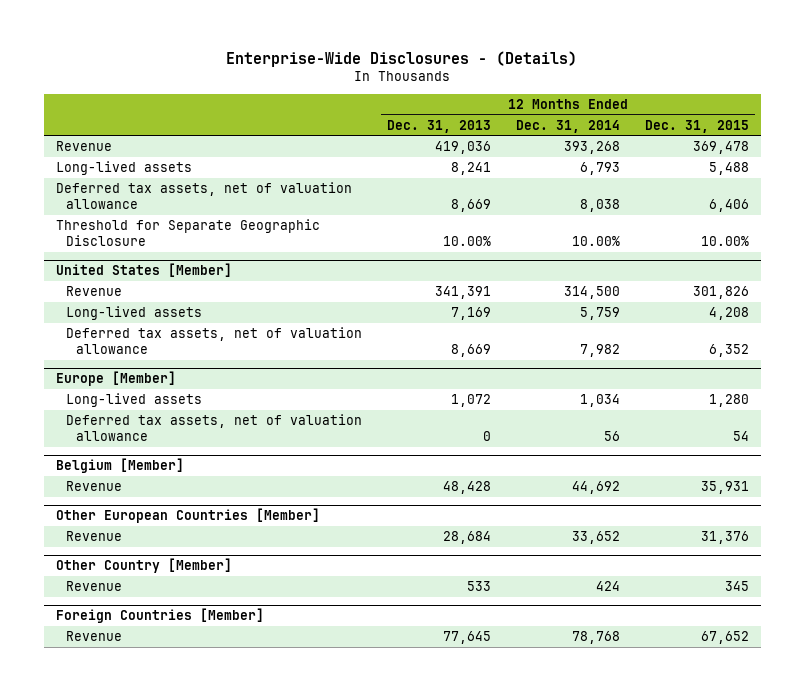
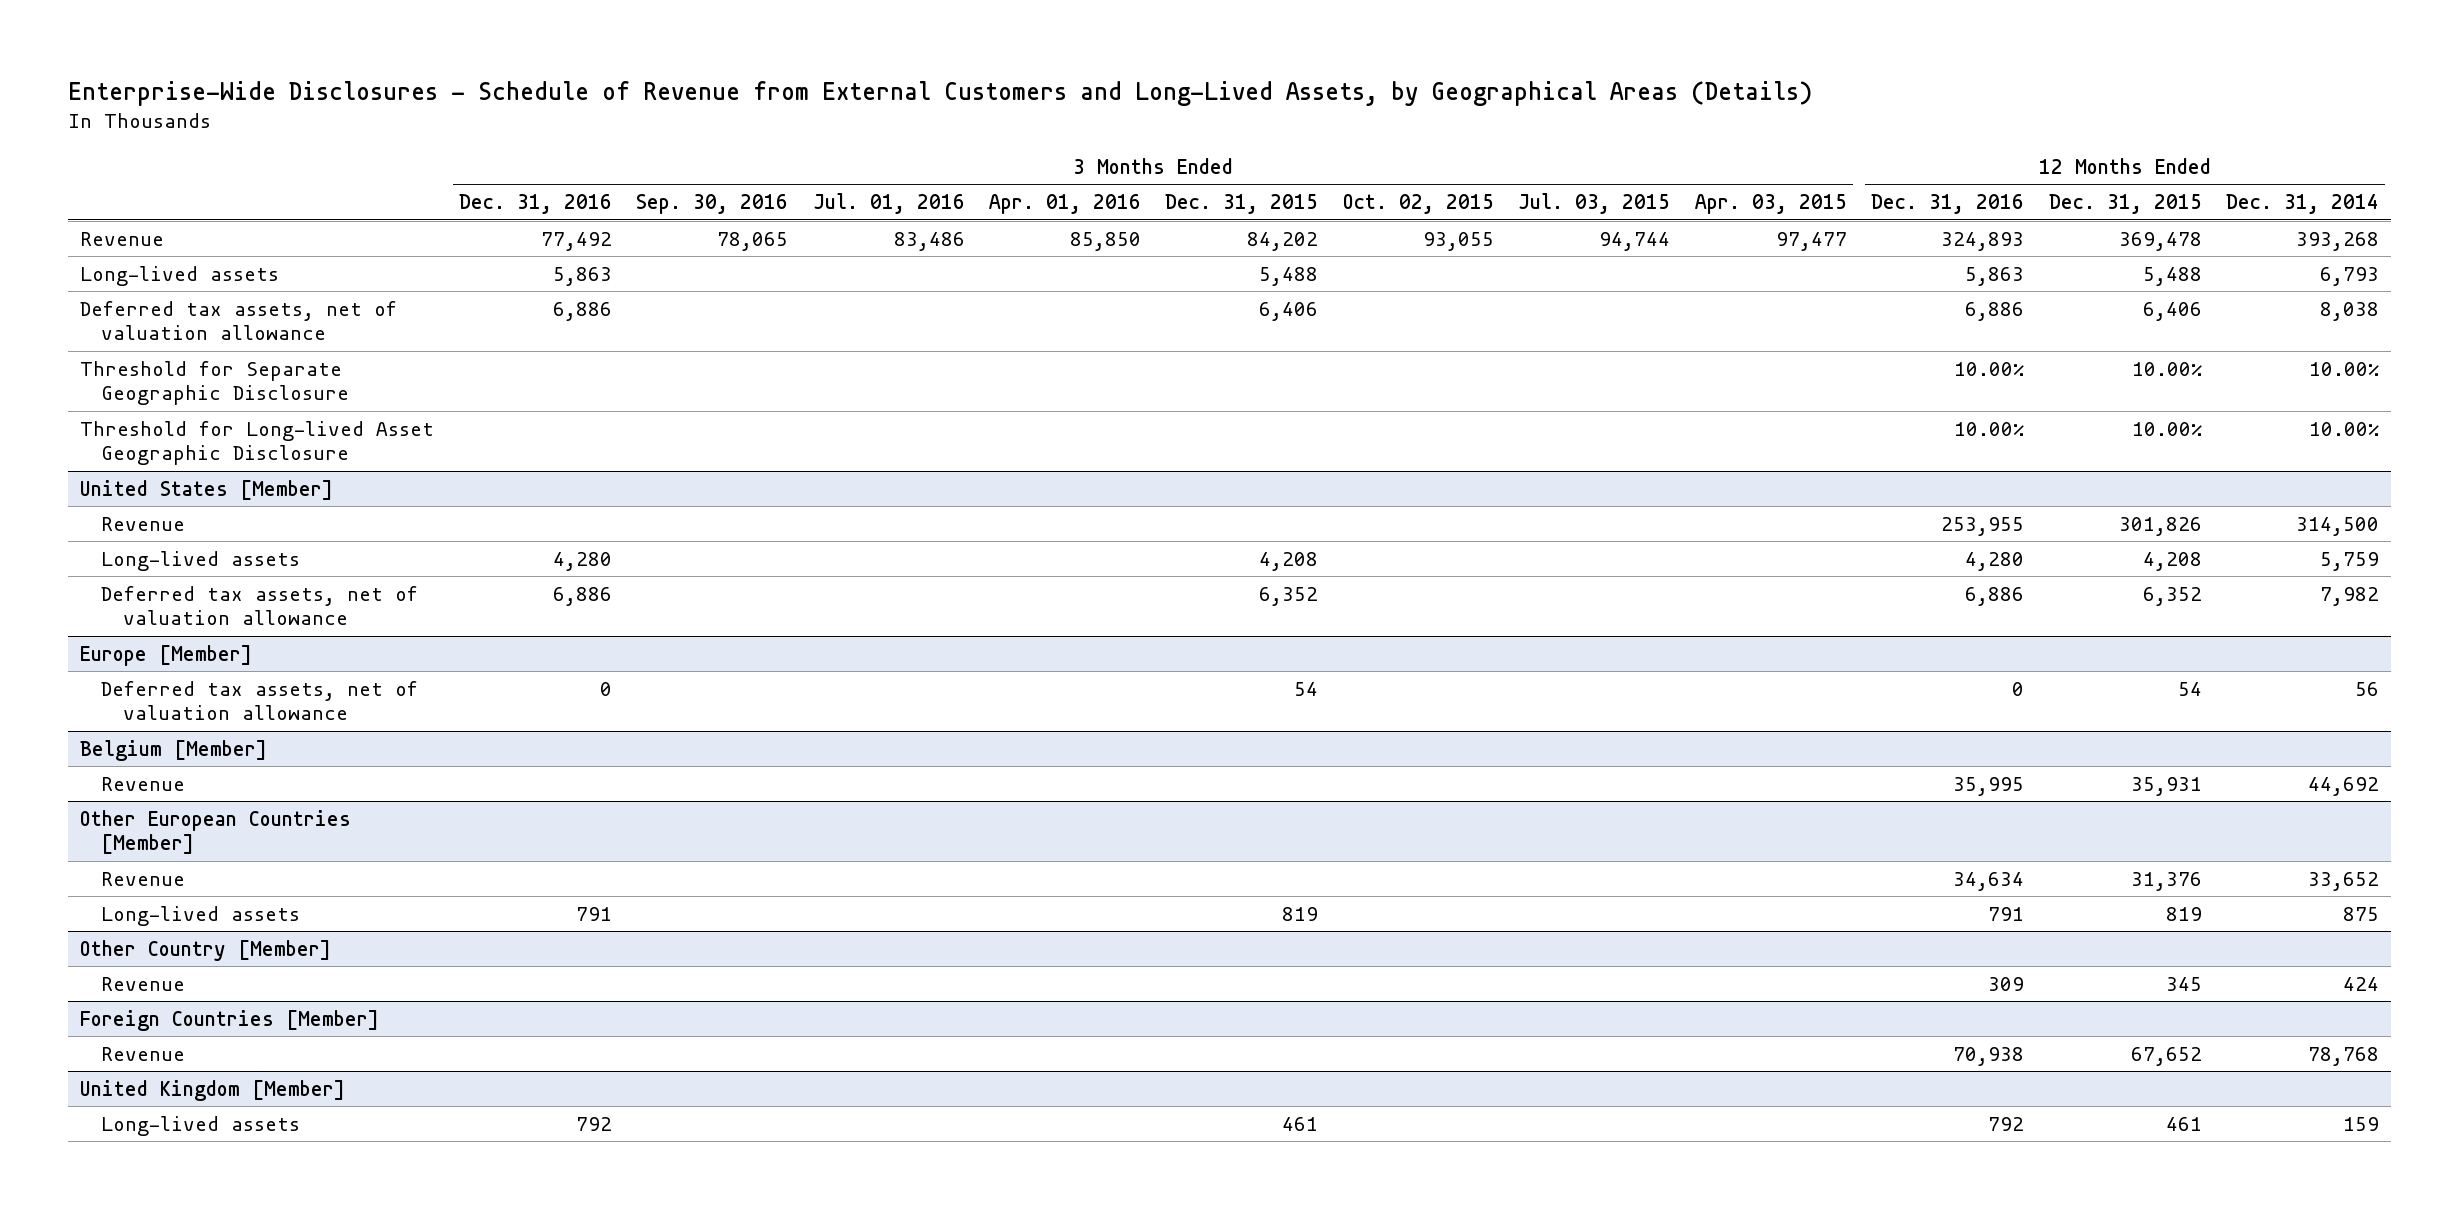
- Enterprise-Wide Disclosures - (Details)
+ Enterprise-Wide Disclosures - Schedule of Revenue from External Customers and Long-Lived Assets, by Geographical Areas (Details)
- | 12 Months Ended Dec. 31, 2013 | 12 Months Ended Dec. 31, 2014 | 12 Months Ended Dec. 31, 2015
+ | 3 Months Ended Dec. 31, 2016 | 3 Months Ended Sep. 30, 2016 | 3 Months Ended Jul. 01, 2016 | 3 Months Ended Apr. 01, 2016 | 3 Months Ended Dec. 31, 2015 | 3 Months Ended Oct. 02, 2015 | 3 Months Ended Jul. 03, 2015 | 3 Months Ended Apr. 03, 2015 | 12 Months Ended Dec. 31, 2016 | 12 Months Ended Dec. 31, 2015 | 12 Months Ended Dec. 31, 2014
+ Threshold for Long-lived Asset Geographic Disclosure | | | | | | | | | 10.00% | 10.00% | 10.00%
@ Europe [Member]
- Long-lived assets | 1,072 | 1,034 | 1,280
@ Other European Countries [Member]
+ Long-lived assets | 791 | | | | 819 | | | | 791 | 819 | 875
+ United Kingdom [Member]
+ Long-lived assets | 792 | | | | 461 | | | | 792 | 461 | 159

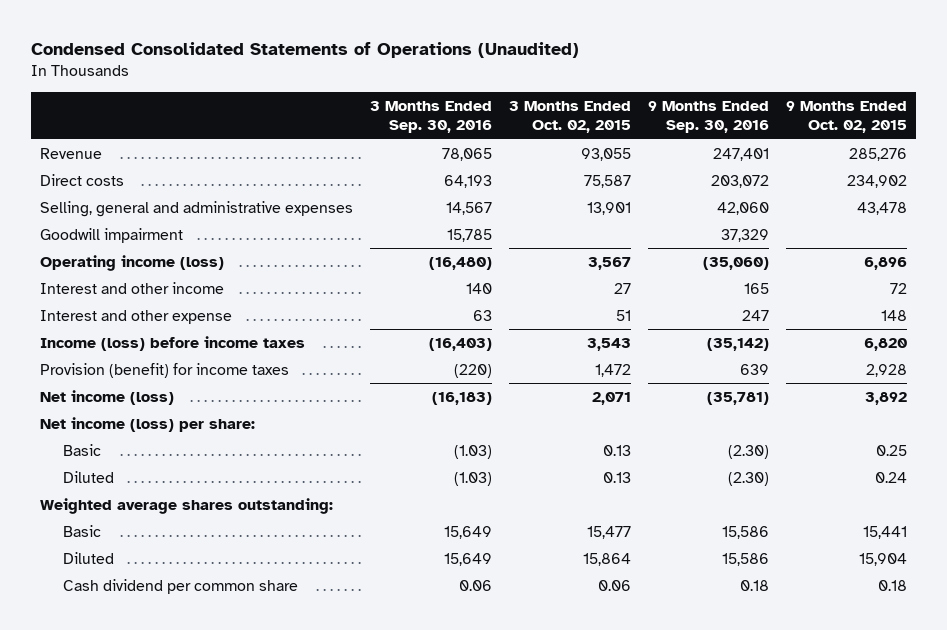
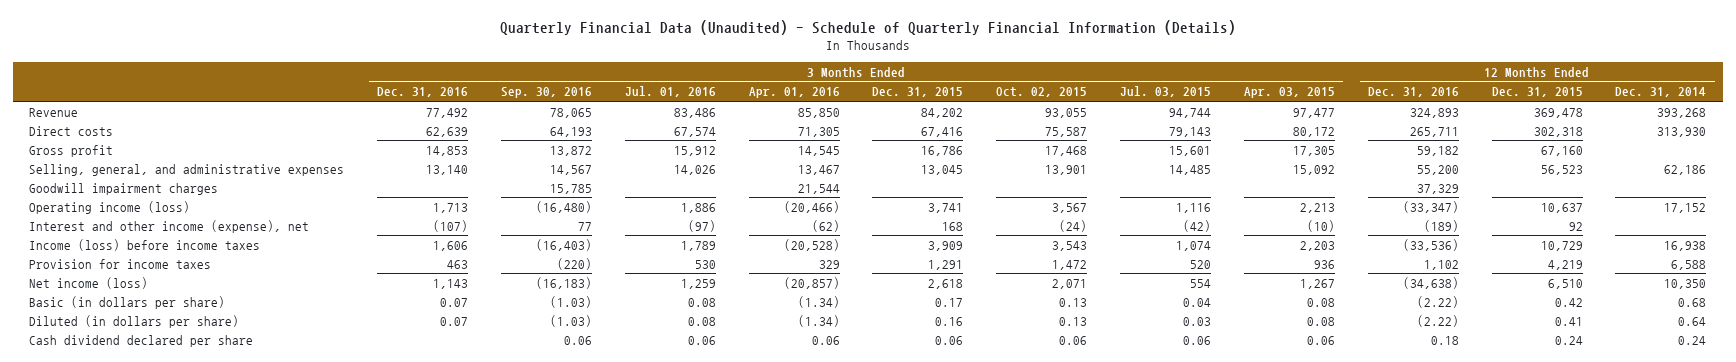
- Condensed Consolidated Statements of Operations (Unaudited)
+ Quarterly Financial Data (Unaudited) - Schedule of Quarterly Financial Information (Details)
- | 3 Months Ended Sep. 30, 2016 | 3 Months Ended Oct. 02, 2015 | 9 Months Ended Sep. 30, 2016 | 9 Months Ended Oct. 02, 2015
+ | 3 Months Ended Dec. 31, 2016 | 3 Months Ended Sep. 30, 2016 | 3 Months Ended Jul. 01, 2016 | 3 Months Ended Apr. 01, 2016 | 3 Months Ended Dec. 31, 2015 | 3 Months Ended Oct. 02, 2015 | 3 Months Ended Jul. 03, 2015 | 3 Months Ended Apr. 03, 2015 | 12 Months Ended Dec. 31, 2016 | 12 Months Ended Dec. 31, 2015 | 12 Months Ended Dec. 31, 2014
- Selling, general and administrative expenses | 14,567 | 13,901 | 42,060 | 43,478
- Goodwill impairment | 15,785 | | 37,329 |
+ Gross profit | 14,853 | 13,872 | 15,912 | 14,545 | 16,786 | 17,468 | 15,601 | 17,305 | 59,182 | 67,160 |
+ Selling, general, and administrative expenses | 13,140 | 14,567 | 14,026 | 13,467 | 13,045 | 13,901 | 14,485 | 15,092 | 55,200 | 56,523 | 62,186
+ Goodwill impairment charges | | 15,785 | | 21,544 | | | | | 37,329 | |
- Interest and other income | 140 | 27 | 165 | 72
- Interest and other expense | 63 | 51 | 247 | 148
+ Interest and other income (expense), net | (107) | 77 | (97) | (62) | 168 | (24) | (42) | (10) | (189) | 92 |
- Provision (benefit) for income taxes | (220) | 1,472 | 639 | 2,928
+ Provision for income taxes | 463 | (220) | 530 | 329 | 1,291 | 1,472 | 520 | 936 | 1,102 | 4,219 | 6,588
- Net income (loss) per share:
- Basic | (1.03) | 0.13 | (2.30) | 0.25
- Diluted | (1.03) | 0.13 | (2.30) | 0.24
- Weighted average shares outstanding:
- Basic | 15,649 | 15,477 | 15,586 | 15,441
- Diluted | 15,649 | 15,864 | 15,586 | 15,904
- Cash dividend per common share | 0.06 | 0.06 | 0.18 | 0.18
+ Basic (in dollars per share) | 0.07 | (1.03) | 0.08 | (1.34) | 0.17 | 0.13 | 0.04 | 0.08 | (2.22) | 0.42 | 0.68
+ Diluted (in dollars per share) | 0.07 | (1.03) | 0.08 | (1.34) | 0.16 | 0.13 | 0.03 | 0.08 | (2.22) | 0.41 | 0.64
+ Cash dividend declared per share | | 0.06 | 0.06 | 0.06 | 0.06 | 0.06 | 0.06 | 0.06 | 0.18 | 0.24 | 0.24

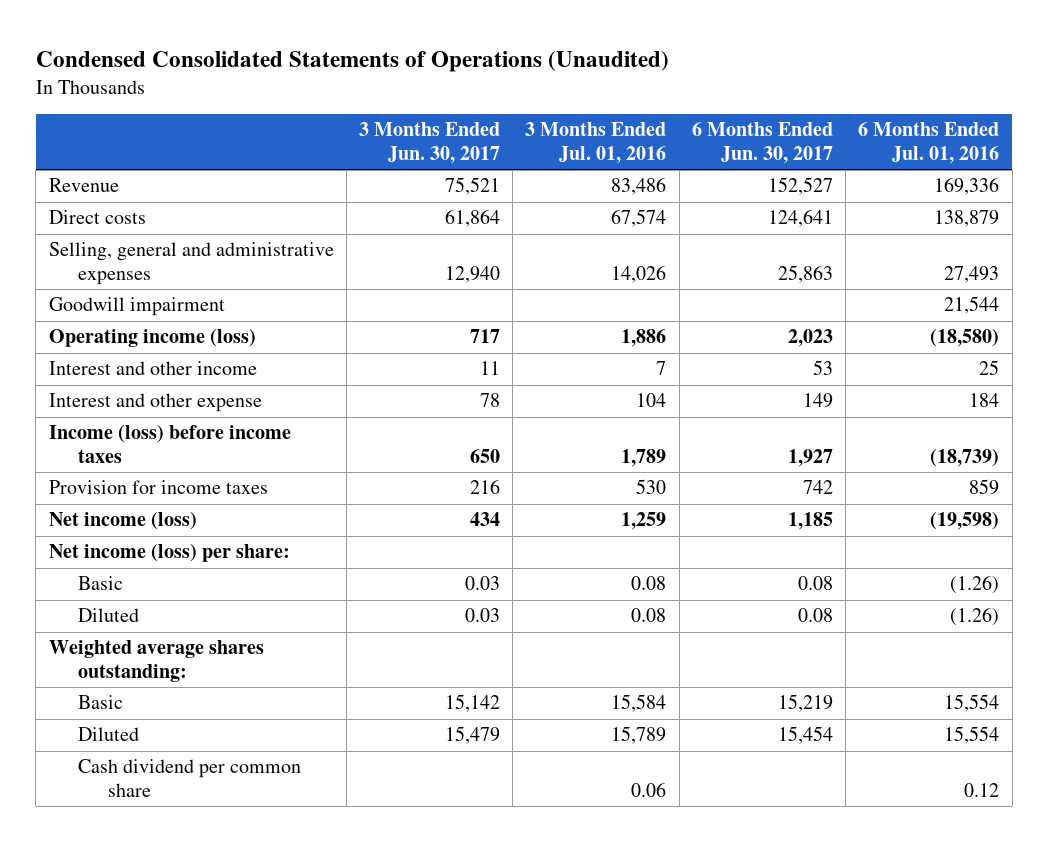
- Quarterly Financial Data (Unaudited) - Schedule of Quarterly Financial Information (Details)
+ Condensed Consolidated Statements of Operations (Unaudited)
- | 3 Months Ended Dec. 31, 2016 | 3 Months Ended Sep. 30, 2016 | 3 Months Ended Jul. 01, 2016 | 3 Months Ended Apr. 01, 2016 | 3 Months Ended Dec. 31, 2015 | 3 Months Ended Oct. 02, 2015 | 3 Months Ended Jul. 03, 2015 | 3 Months Ended Apr. 03, 2015 | 12 Months Ended Dec. 31, 2016 | 12 Months Ended Dec. 31, 2015 | 12 Months Ended Dec. 31, 2014
+ | 3 Months Ended Jun. 30, 2017 | 3 Months Ended Jul. 01, 2016 | 6 Months Ended Jun. 30, 2017 | 6 Months Ended Jul. 01, 2016
- Gross profit | 14,853 | 13,872 | 15,912 | 14,545 | 16,786 | 17,468 | 15,601 | 17,305 | 59,182 | 67,160 |
- Selling, general, and administrative expenses | 13,140 | 14,567 | 14,026 | 13,467 | 13,045 | 13,901 | 14,485 | 15,092 | 55,200 | 56,523 | 62,186
- Goodwill impairment charges | | 15,785 | | 21,544 | | | | | 37,329 | |
+ Selling, general and administrative expenses | 12,940 | 14,026 | 25,863 | 27,493
+ Goodwill impairment | | | | 21,544
- Interest and other income (expense), net | (107) | 77 | (97) | (62) | 168 | (24) | (42) | (10) | (189) | 92 |
+ Interest and other income | 11 | 7 | 53 | 25
+ Interest and other expense | 78 | 104 | 149 | 184
- Basic (in dollars per share) | 0.07 | (1.03) | 0.08 | (1.34) | 0.17 | 0.13 | 0.04 | 0.08 | (2.22) | 0.42 | 0.68
- Diluted (in dollars per share) | 0.07 | (1.03) | 0.08 | (1.34) | 0.16 | 0.13 | 0.03 | 0.08 | (2.22) | 0.41 | 0.64
- Cash dividend declared per share | | 0.06 | 0.06 | 0.06 | 0.06 | 0.06 | 0.06 | 0.06 | 0.18 | 0.24 | 0.24
+ Net income (loss) per share:
+ Basic | 0.03 | 0.08 | 0.08 | (1.26)
+ Diluted | 0.03 | 0.08 | 0.08 | (1.26)
+ Weighted average shares outstanding:
+ Basic | 15,142 | 15,584 | 15,219 | 15,554
+ Diluted | 15,479 | 15,789 | 15,454 | 15,554
+ Cash dividend per common share | | 0.06 | | 0.12

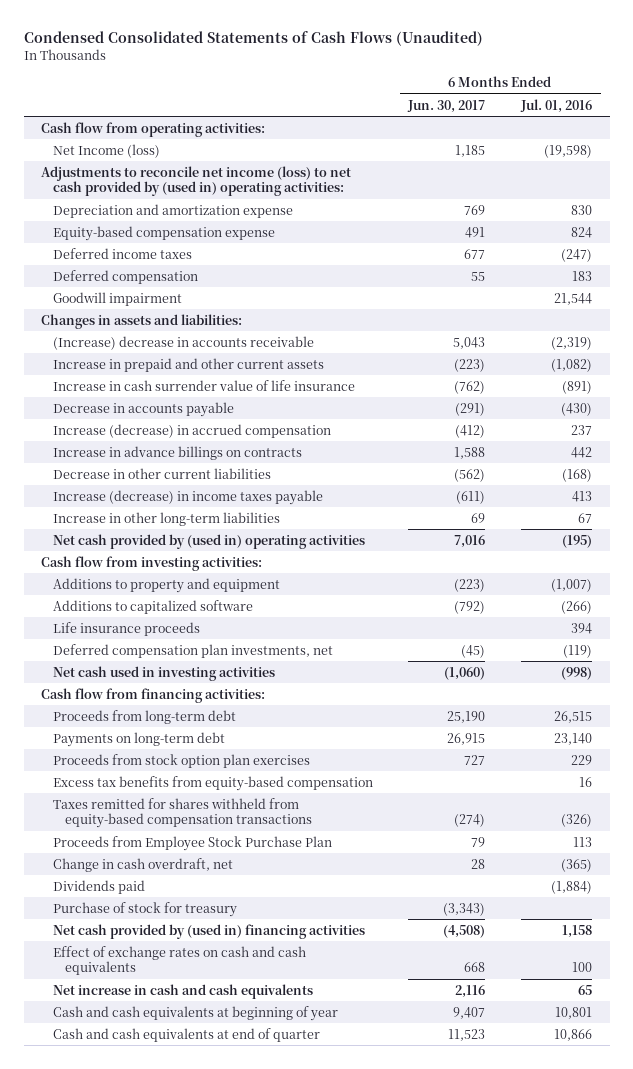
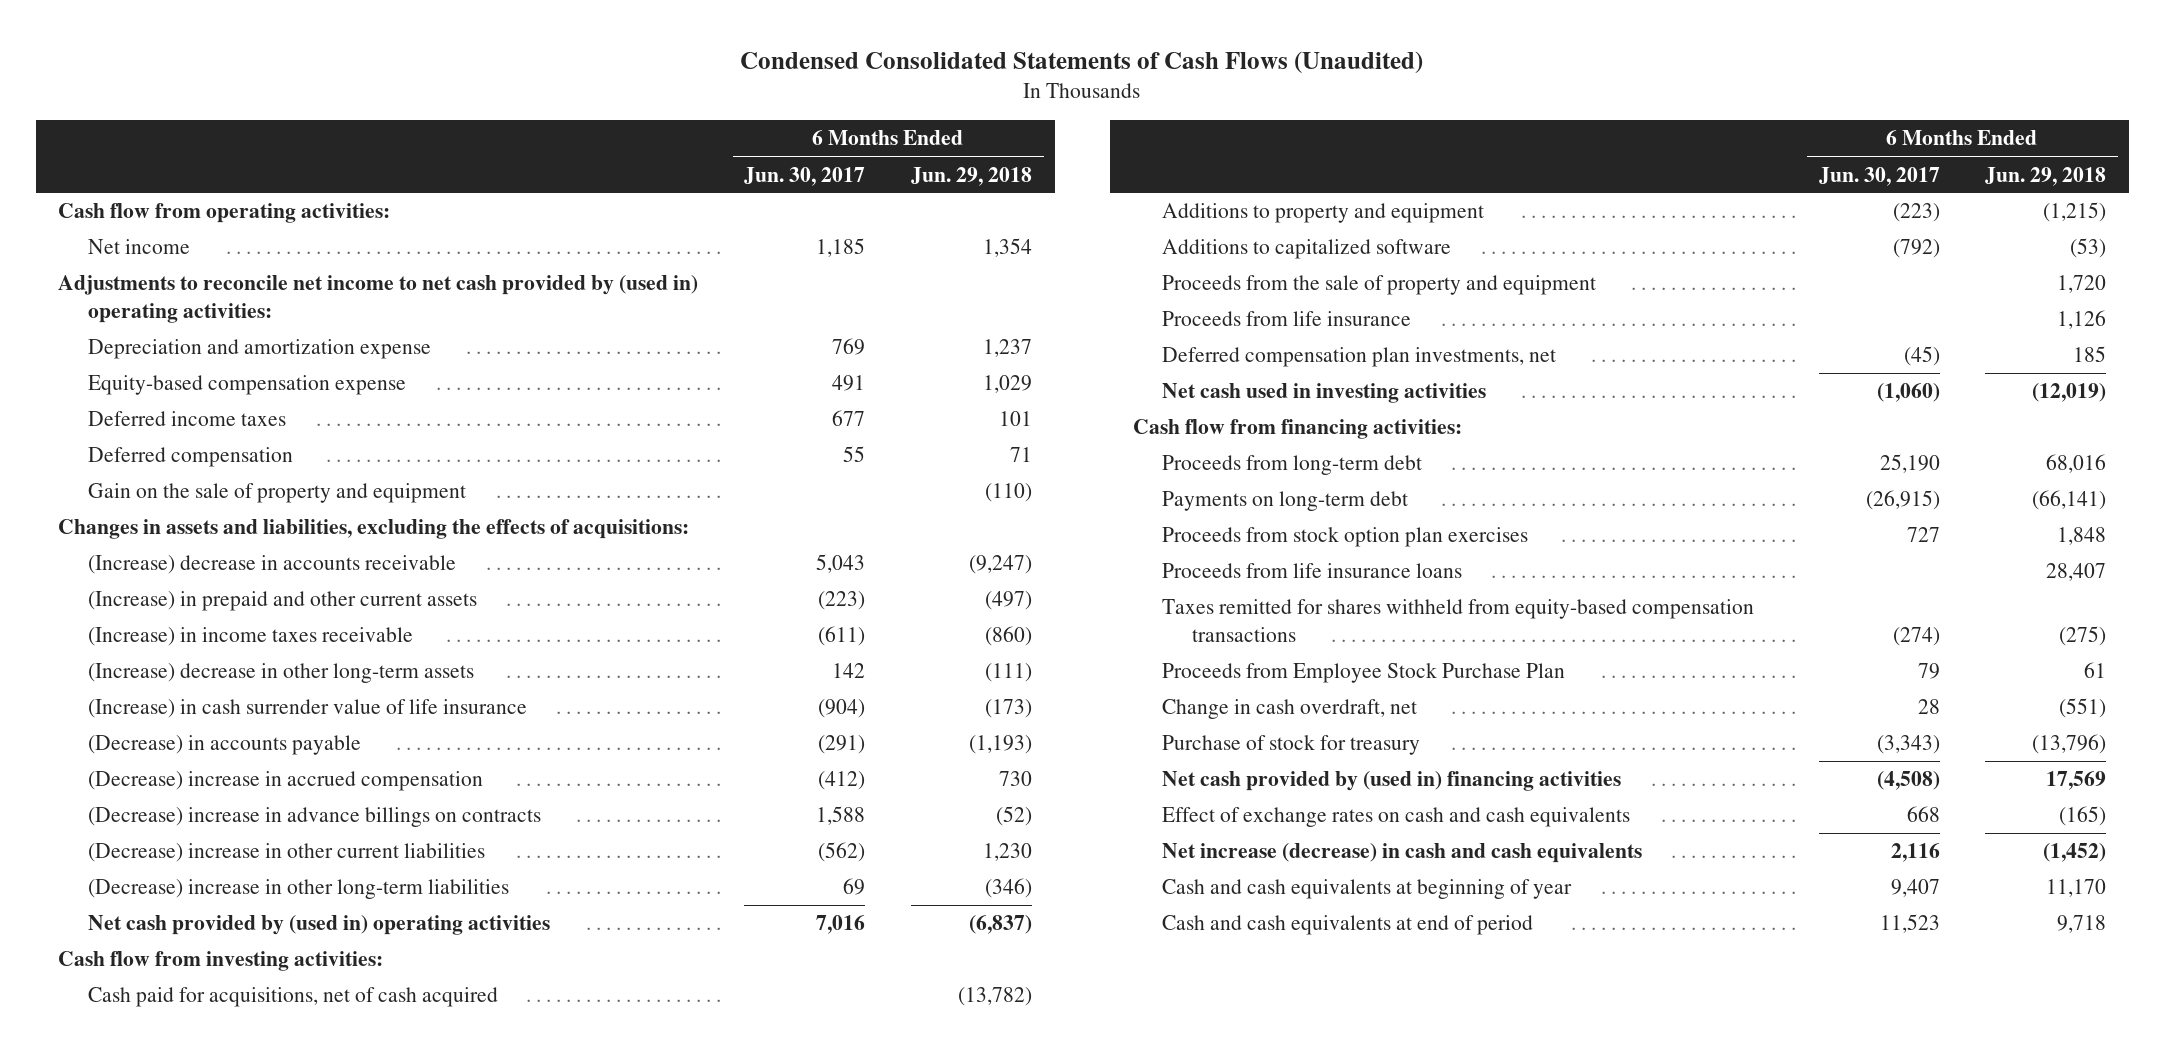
- | 6 Months Ended Jun. 30, 2017 | 6 Months Ended Jul. 01, 2016
+ | 6 Months Ended Jun. 30, 2017 | 6 Months Ended Jun. 29, 2018
- Net Income (loss) | 1,185 | (19,598)
- Adjustments to reconcile net income (loss) to net cash provided by (used in) operating activities:
+ Net income | 1,185 | 1,354
+ Adjustments to reconcile net income to net cash provided by (used in) operating activities:
- Goodwill impairment | | 21,544
- Changes in assets and liabilities:
+ Gain on the sale of property and equipment | | (110)
+ Changes in assets and liabilities, excluding the effects of acquisitions:
- Increase in prepaid and other current assets | (223) | (1,082)
- Increase in cash surrender value of life insurance | (762) | (891)
- Decrease in accounts payable | (291) | (430)
- Increase (decrease) in accrued compensation | (412) | 237
- Increase in advance billings on contracts | 1,588 | 442
- Decrease in other current liabilities | (562) | (168)
- Increase (decrease) in income taxes payable | (611) | 413
- Increase in other long-term liabilities | 69 | 67
+ (Increase) in prepaid and other current assets | (223) | (497)
+ (Increase) in income taxes receivable | (611) | (860)
+ (Increase) decrease in other long-term assets | 142 | (111)
+ (Increase) in cash surrender value of life insurance | (904) | (173)
+ (Decrease) in accounts payable | (291) | (1,193)
+ (Decrease) increase in accrued compensation | (412) | 730
+ (Decrease) increase in advance billings on contracts | 1,588 | (52)
+ (Decrease) increase in other current liabilities | (562) | 1,230
+ (Decrease) increase in other long-term liabilities | 69 | (346)
+ Cash paid for acquisitions, net of cash acquired | | (13,782)
- Life insurance proceeds | | 394
+ Proceeds from the sale of property and equipment | | 1,720
+ Proceeds from life insurance | | 1,126
- Payments on long-term debt | 26,915 | 23,140
+ Payments on long-term debt | (26,915) | (66,141)
- Excess tax benefits from equity-based compensation | | 16
+ Proceeds from life insurance loans | | 28,407
- Dividends paid | | (1,884)
- Net increase in cash and cash equivalents | 2,116 | 65
+ Net increase (decrease) in cash and cash equivalents | 2,116 | (1,452)
- Cash and cash equivalents at end of quarter | 11,523 | 10,866
+ Cash and cash equivalents at end of period | 11,523 | 9,718

